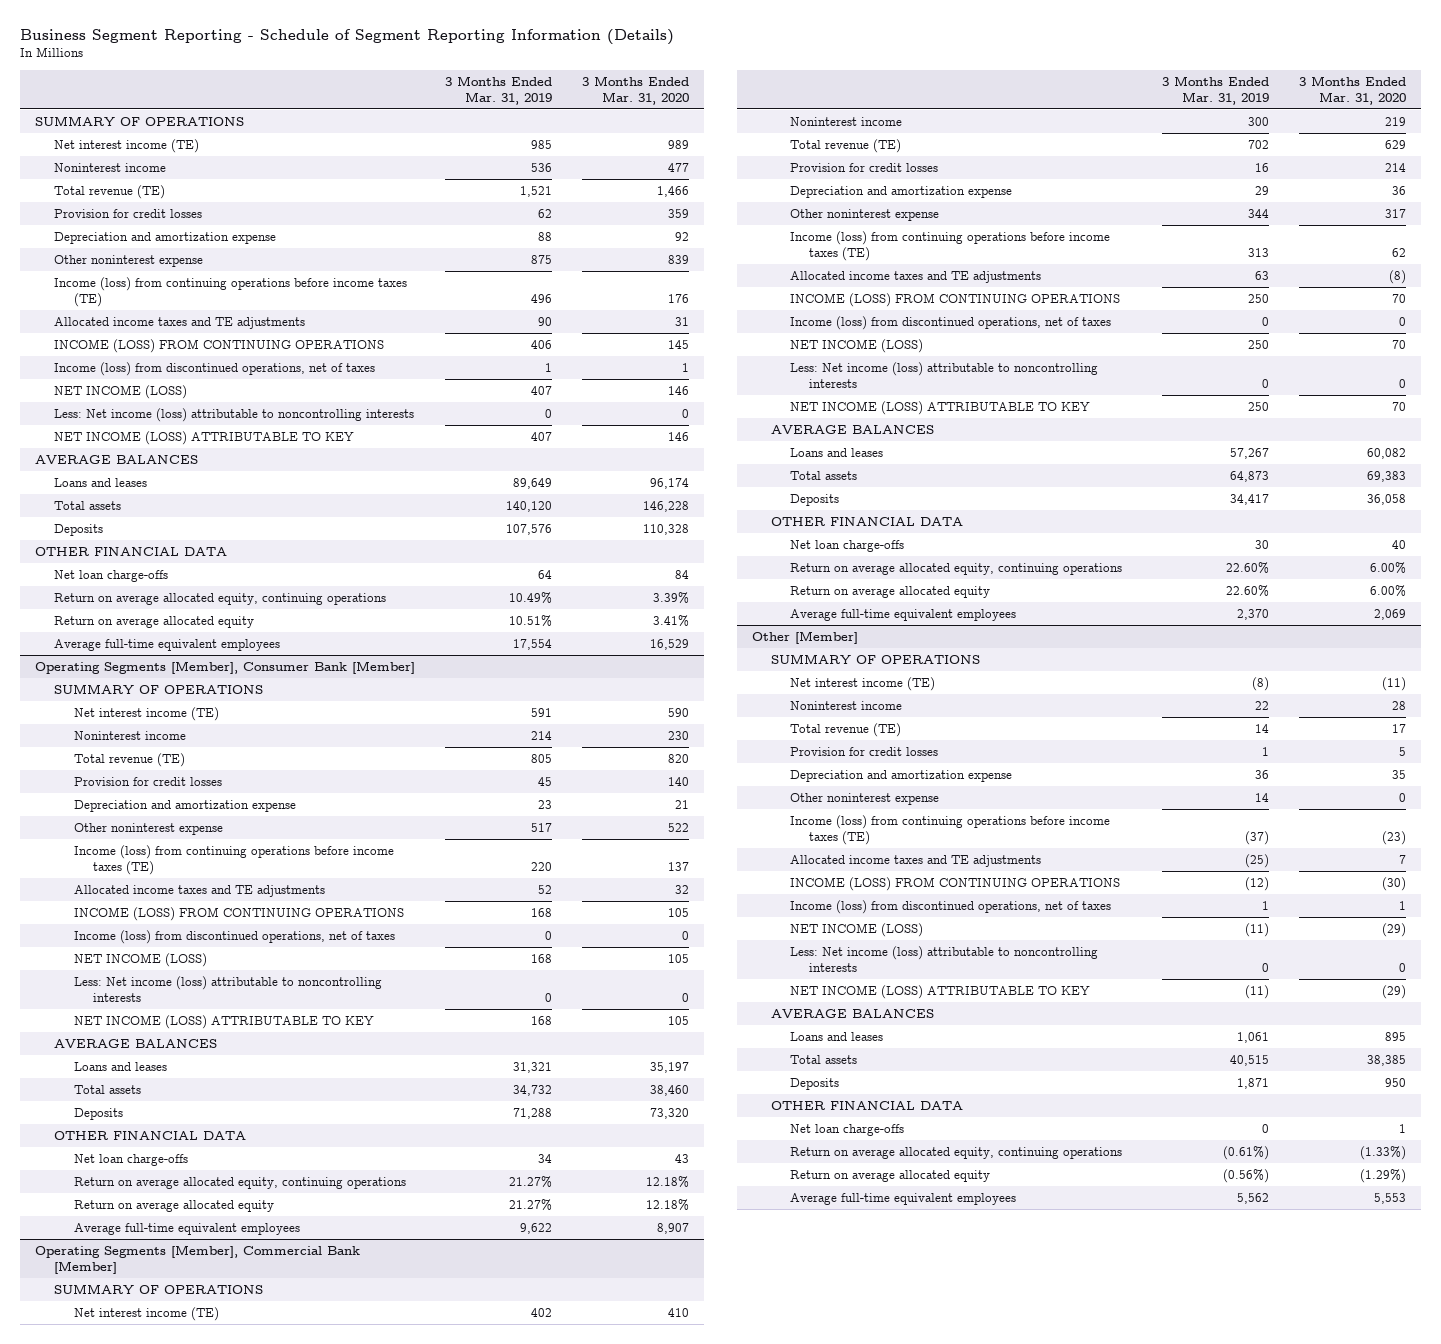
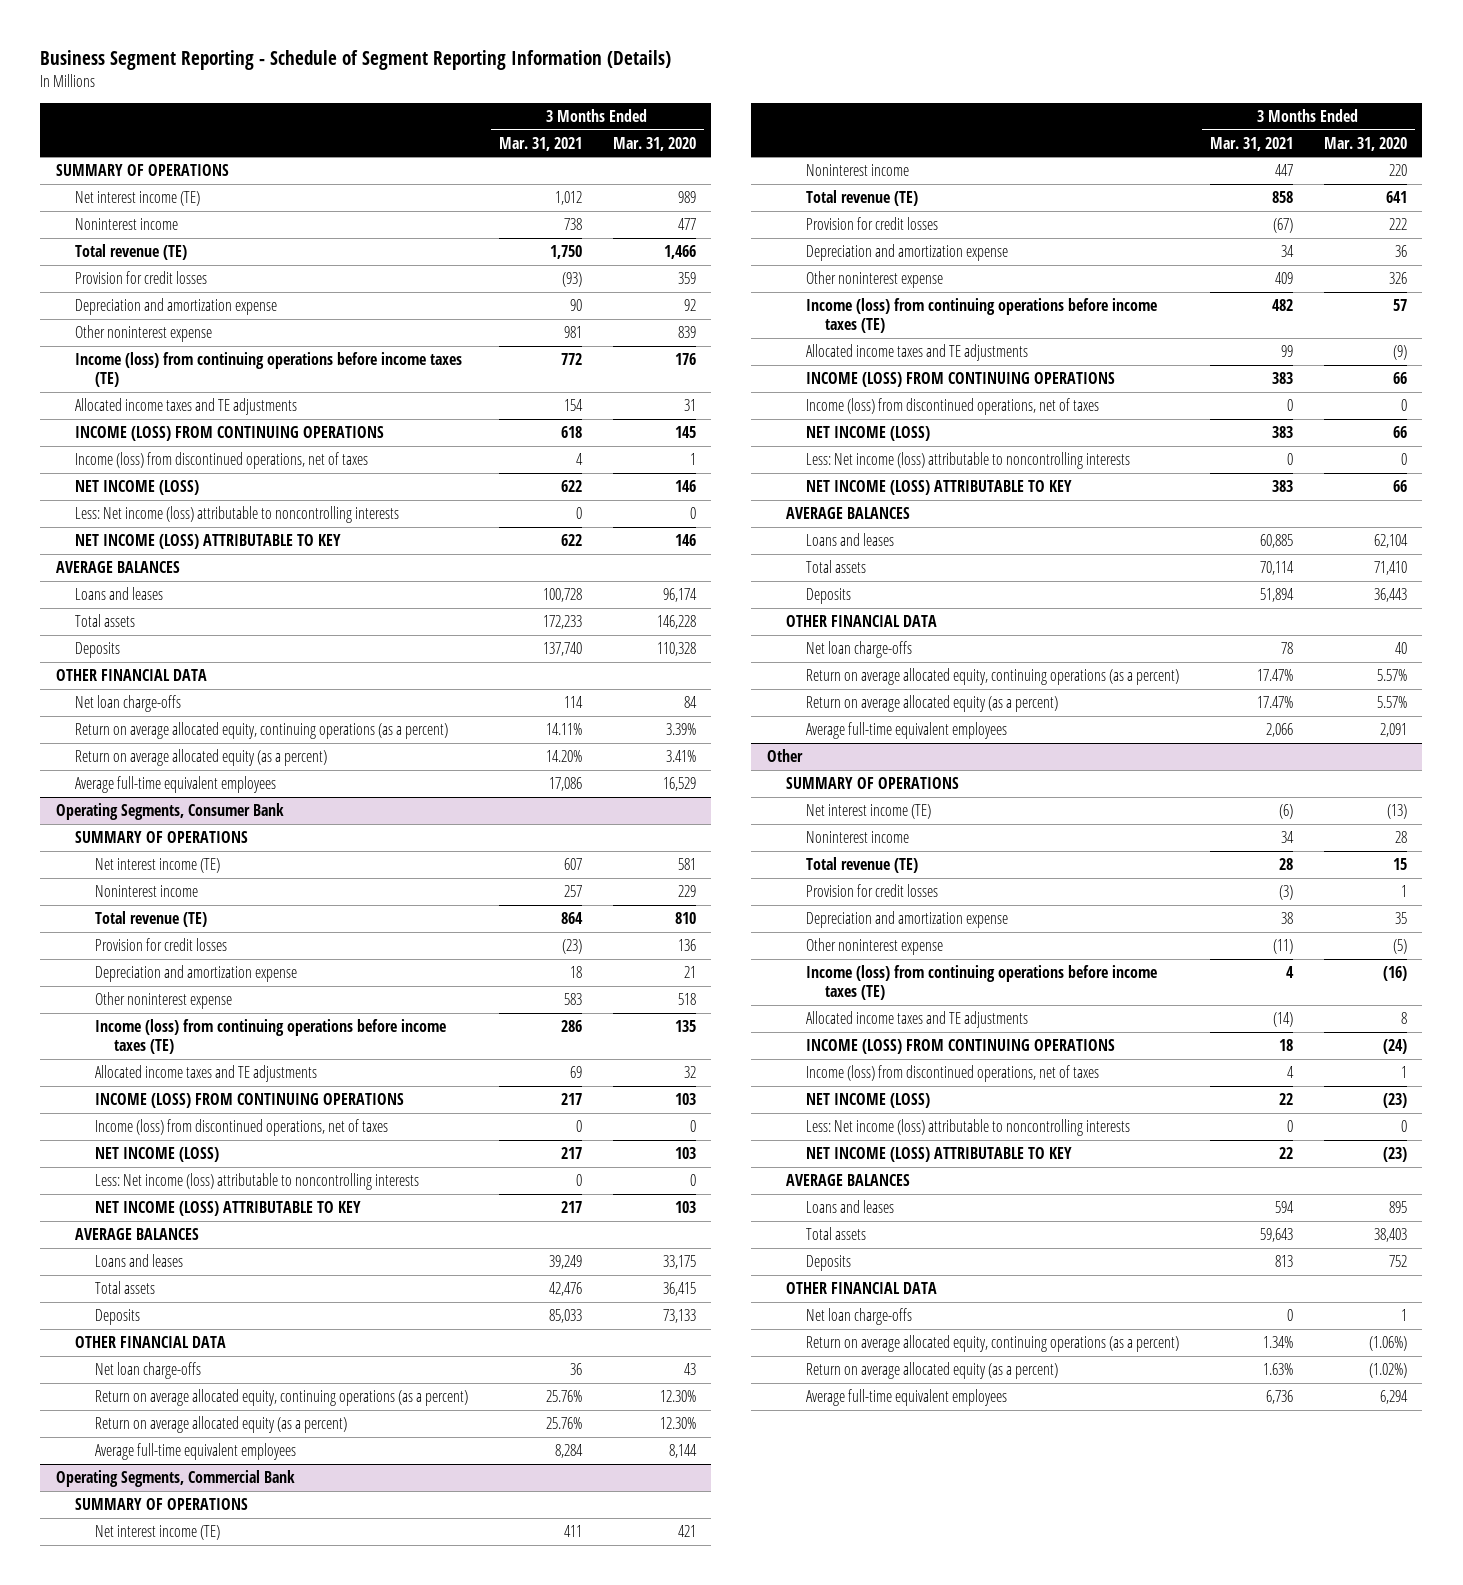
- | 3 Months Ended Mar. 31, 2019 | 3 Months Ended Mar. 31, 2020
+ | 3 Months Ended Mar. 31, 2021 | 3 Months Ended Mar. 31, 2020
- Return on average allocated equity, continuing operations | 10.49% | 3.39%
- Return on average allocated equity | 10.51% | 3.41%
+ Return on average allocated equity, continuing operations (as a percent) | 14.11% | 3.39%
+ Return on average allocated equity (as a percent) | 14.20% | 3.41%
- Operating Segments [Member], Consumer Bank [Member]
+ Operating Segments, Consumer Bank
- Net interest income (TE) | 591 | 590
- Noninterest income | 214 | 230
- Total revenue (TE) | 805 | 820
- Provision for credit losses | 45 | 140
+ Net interest income (TE) | 607 | 581
+ Noninterest income | 257 | 229
+ Total revenue (TE) | 864 | 810
+ Provision for credit losses | (23) | 136
- Other noninterest expense | 517 | 522
- Income (loss) from continuing operations before income taxes (TE) | 220 | 137
+ Other noninterest expense | 583 | 518
+ Income (loss) from continuing operations before income taxes (TE) | 286 | 135
- INCOME (LOSS) FROM CONTINUING OPERATIONS | 168 | 105
+ INCOME (LOSS) FROM CONTINUING OPERATIONS | 217 | 103
- NET INCOME (LOSS) | 168 | 105
+ NET INCOME (LOSS) | 217 | 103
- NET INCOME (LOSS) ATTRIBUTABLE TO KEY | 168 | 105
+ NET INCOME (LOSS) ATTRIBUTABLE TO KEY | 217 | 103
- Loans and leases | 31,321 | 35,197
- Total assets | 34,732 | 38,460
- Deposits | 71,288 | 73,320
+ Loans and leases | 39,249 | 33,175
+ Total assets | 42,476 | 36,415
+ Deposits | 85,033 | 73,133
- Return on average allocated equity, continuing operations | 21.27% | 12.18%
- Return on average allocated equity | 21.27% | 12.18%
- Average full-time equivalent employees | 9,622 | 8,907
- Operating Segments [Member], Commercial Bank [Member]
+ Return on average allocated equity, continuing operations (as a percent) | 25.76% | 12.30%
+ Return on average allocated equity (as a percent) | 25.76% | 12.30%
+ Average full-time equivalent employees | 8,284 | 8,144
+ Operating Segments, Commercial Bank
- Net interest income (TE) | 402 | 410
- Noninterest income | 300 | 219
- Total revenue (TE) | 702 | 629
- Provision for credit losses | 16 | 214
+ Net interest income (TE) | 411 | 421
+ Noninterest income | 447 | 220
+ Total revenue (TE) | 858 | 641
+ Provision for credit losses | (67) | 222
- Other noninterest expense | 344 | 317
- Income (loss) from continuing operations before income taxes (TE) | 313 | 62
- Allocated income taxes and TE adjustments | 63 | (8)
- INCOME (LOSS) FROM CONTINUING OPERATIONS | 250 | 70
+ Other noninterest expense | 409 | 326
+ Income (loss) from continuing operations before income taxes (TE) | 482 | 57
+ Allocated income taxes and TE adjustments | 99 | (9)
+ INCOME (LOSS) FROM CONTINUING OPERATIONS | 383 | 66
- NET INCOME (LOSS) | 250 | 70
+ NET INCOME (LOSS) | 383 | 66
- NET INCOME (LOSS) ATTRIBUTABLE TO KEY | 250 | 70
+ NET INCOME (LOSS) ATTRIBUTABLE TO KEY | 383 | 66
- Loans and leases | 57,267 | 60,082
- Total assets | 64,873 | 69,383
- Deposits | 34,417 | 36,058
+ Loans and leases | 60,885 | 62,104
+ Total assets | 70,114 | 71,410
+ Deposits | 51,894 | 36,443
- Return on average allocated equity, continuing operations | 22.60% | 6.00%
- Return on average allocated equity | 22.60% | 6.00%
- Average full-time equivalent employees | 2,370 | 2,069
- Other [Member]
+ Return on average allocated equity, continuing operations (as a percent) | 17.47% | 5.57%
+ Return on average allocated equity (as a percent) | 17.47% | 5.57%
+ Average full-time equivalent employees | 2,066 | 2,091
+ Other
- Net interest income (TE) | (8) | (11)
+ Net interest income (TE) | (6) | (13)
- Total revenue (TE) | 14 | 17
- Provision for credit losses | 1 | 5
+ Total revenue (TE) | 28 | 15
+ Provision for credit losses | (3) | 1
- Other noninterest expense | 14 | 0
- Income (loss) from continuing operations before income taxes (TE) | (37) | (23)
- Allocated income taxes and TE adjustments | (25) | 7
- INCOME (LOSS) FROM CONTINUING OPERATIONS | (12) | (30)
+ Other noninterest expense | (11) | (5)
+ Income (loss) from continuing operations before income taxes (TE) | 4 | (16)
+ Allocated income taxes and TE adjustments | (14) | 8
+ INCOME (LOSS) FROM CONTINUING OPERATIONS | 18 | (24)
- NET INCOME (LOSS) | (11) | (29)
+ NET INCOME (LOSS) | 22 | (23)
- NET INCOME (LOSS) ATTRIBUTABLE TO KEY | (11) | (29)
+ NET INCOME (LOSS) ATTRIBUTABLE TO KEY | 22 | (23)
- Total assets | 40,515 | 38,385
- Deposits | 1,871 | 950
+ Total assets | 59,643 | 38,403
+ Deposits | 813 | 752
- Return on average allocated equity, continuing operations | (0.61%) | (1.33%)
- Return on average allocated equity | (0.56%) | (1.29%)
- Average full-time equivalent employees | 5,562 | 5,553
+ Return on average allocated equity, continuing operations (as a percent) | 1.34% | (1.06%)
+ Return on average allocated equity (as a percent) | 1.63% | (1.02%)
+ Average full-time equivalent employees | 6,736 | 6,294

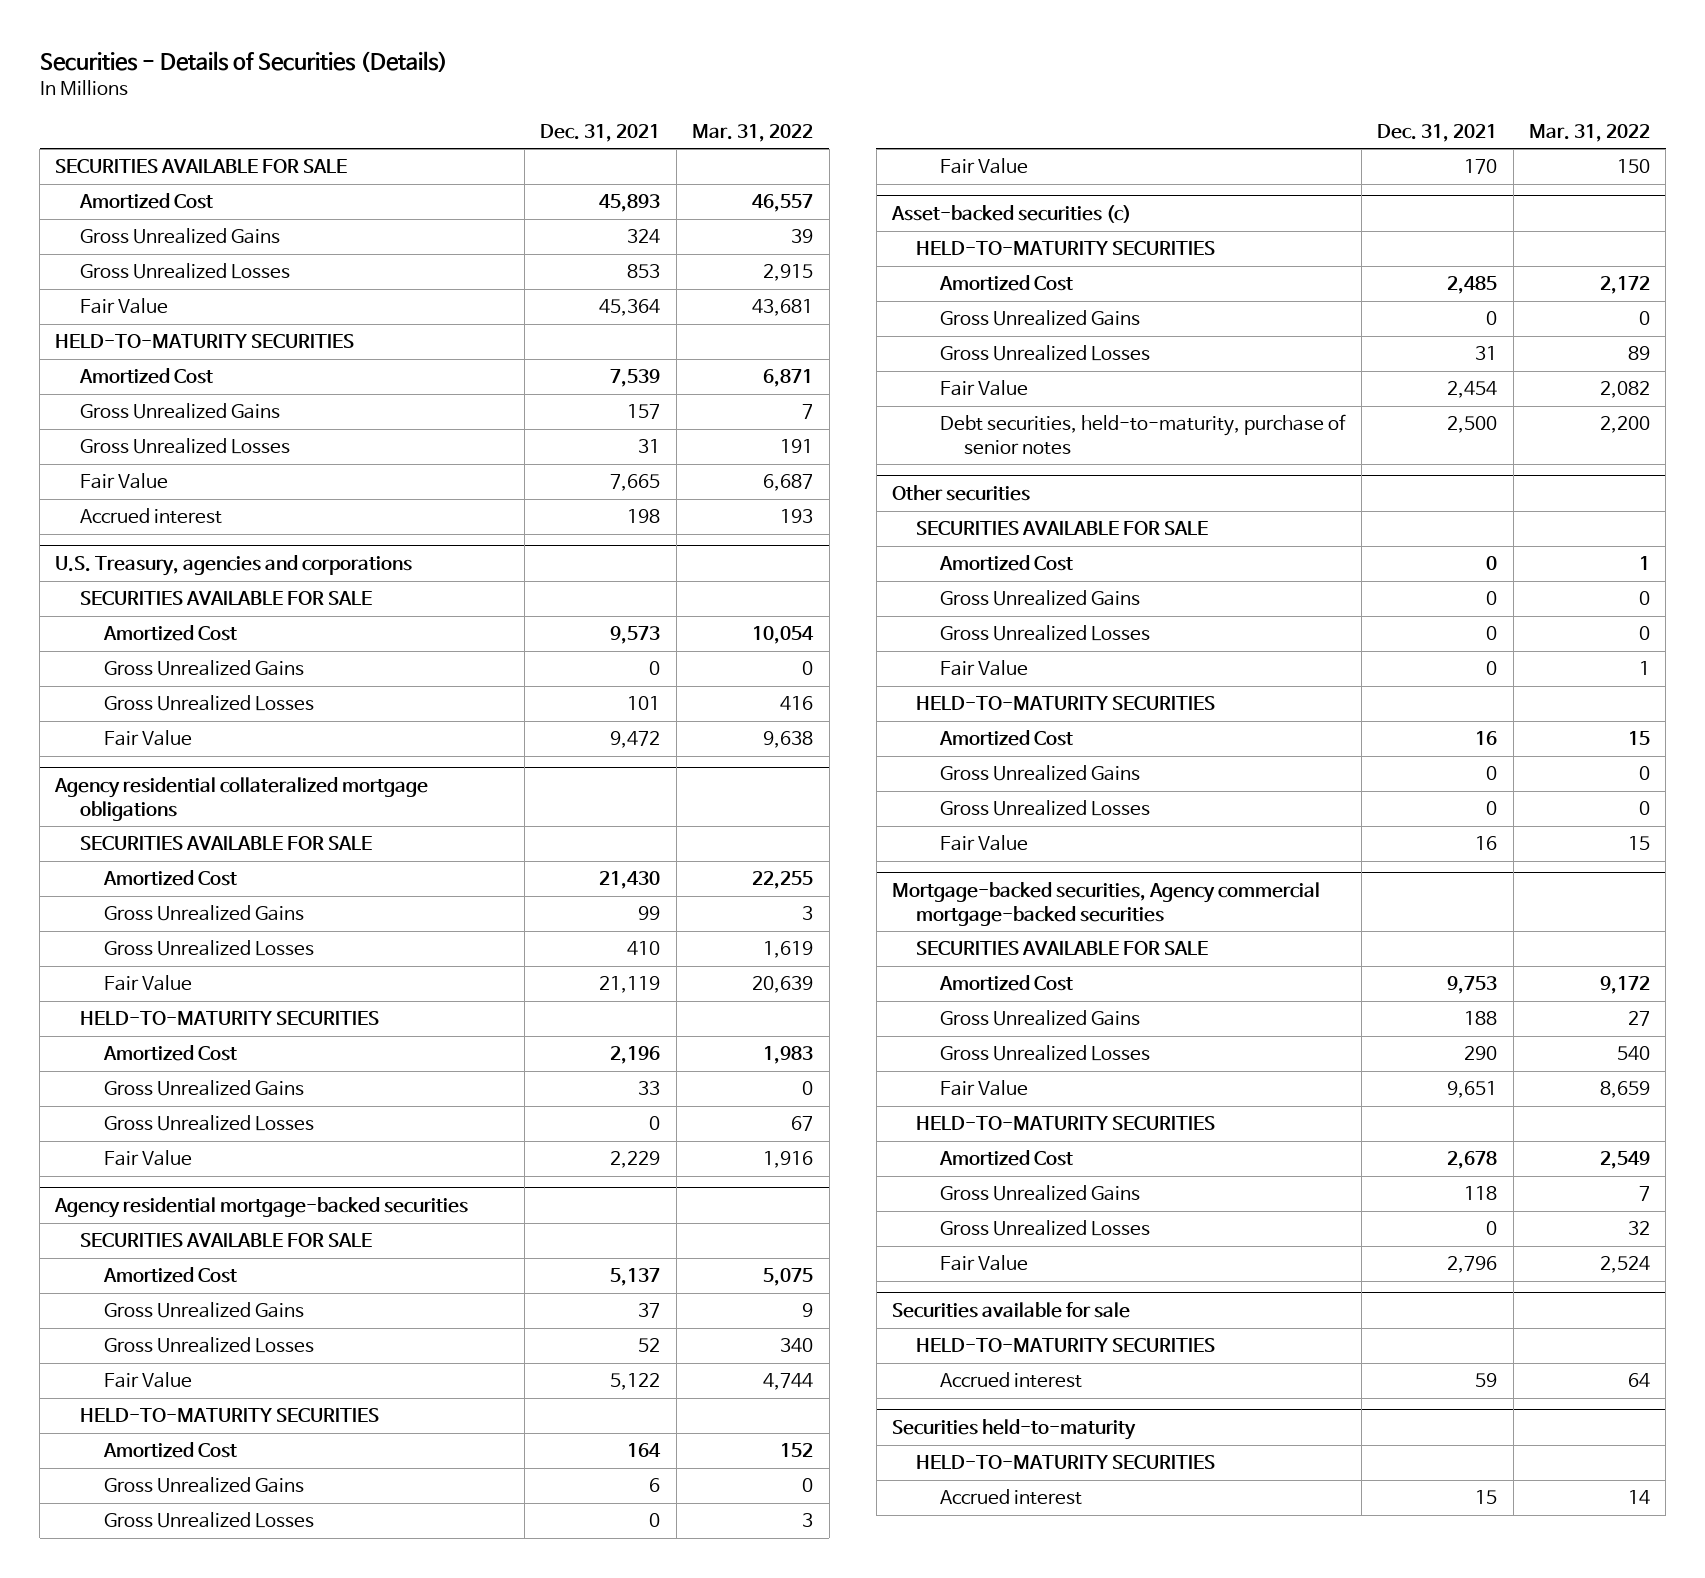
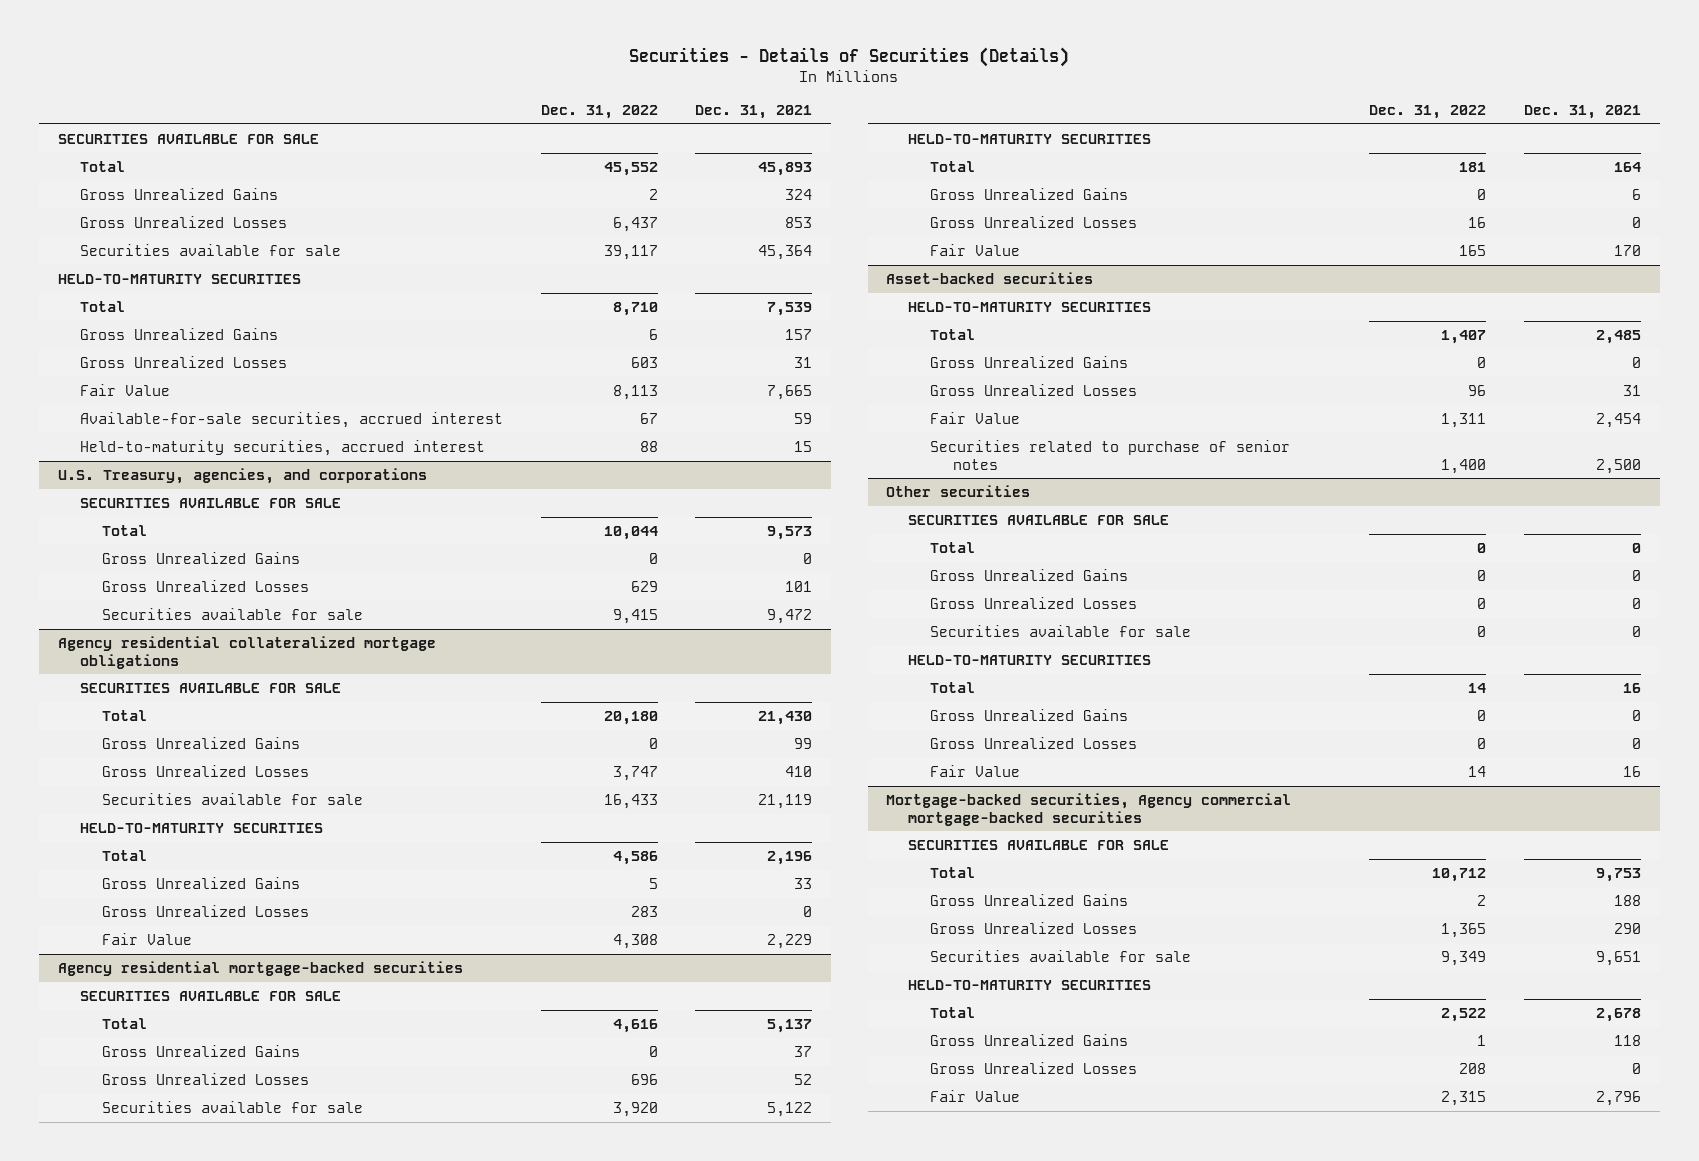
- | Dec. 31, 2021 | Mar. 31, 2022
+ | Dec. 31, 2022 | Dec. 31, 2021
- Amortized Cost | 45,893 | 46,557
+ Total | 45,552 | 45,893
- Fair Value | 45,364 | 43,681
+ Securities available for sale | 39,117 | 45,364
- Amortized Cost | 7,539 | 6,871
+ Total | 8,710 | 7,539
- Accrued interest | 198 | 193
- U.S. Treasury, agencies and corporations
+ Available-for-sale securities, accrued interest | 67 | 59
+ Held-to-maturity securities, accrued interest | 88 | 15
+ U.S. Treasury, agencies, and corporations
- Amortized Cost | 9,573 | 10,054
+ Total | 10,044 | 9,573
- Fair Value | 9,472 | 9,638
+ Securities available for sale | 9,415 | 9,472
@ Agency residential collateralized mortgage obligations
- Amortized Cost | 21,430 | 22,255
+ Total | 20,180 | 21,430
- Fair Value | 21,119 | 20,639
+ Securities available for sale | 16,433 | 21,119
- Amortized Cost | 2,196 | 1,983
+ Total | 4,586 | 2,196
@ Agency residential mortgage-backed securities
- Amortized Cost | 5,137 | 5,075
+ Total | 4,616 | 5,137
- Fair Value | 5,122 | 4,744
+ Securities available for sale | 3,920 | 5,122
- Amortized Cost | 164 | 152
+ Total | 181 | 164
- Asset-backed securities (c)
+ Asset-backed securities
- Amortized Cost | 2,485 | 2,172
+ Total | 1,407 | 2,485
- Debt securities, held-to-maturity, purchase of senior notes | 2,500 | 2,200
+ Securities related to purchase of senior notes | 1,400 | 2,500
@ Other securities
- Amortized Cost | 0 | 1
+ Total | 0 | 0
- Fair Value | 0 | 1
+ Securities available for sale | 0 | 0
- Amortized Cost | 16 | 15
+ Total | 14 | 16
@ Mortgage-backed securities, Agency commercial mortgage-backed securities
- Amortized Cost | 9,753 | 9,172
+ Total | 10,712 | 9,753
- Fair Value | 9,651 | 8,659
+ Securities available for sale | 9,349 | 9,651
- Amortized Cost | 2,678 | 2,549
+ Total | 2,522 | 2,678
- Securities available for sale
- HELD-TO-MATURITY SECURITIES
- Accrued interest | 59 | 64
- Securities held-to-maturity
- HELD-TO-MATURITY SECURITIES
- Accrued interest | 15 | 14

